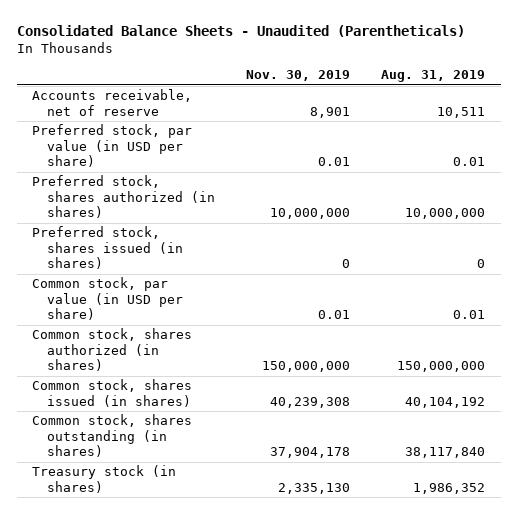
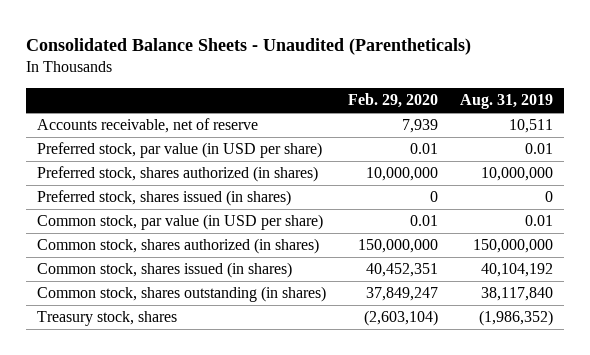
- | Nov. 30, 2019 | Aug. 31, 2019
+ | Feb. 29, 2020 | Aug. 31, 2019
- Treasury stock (in shares) | 2,335,130 | 1,986,352
+ Treasury stock, shares | (2,603,104) | (1,986,352)

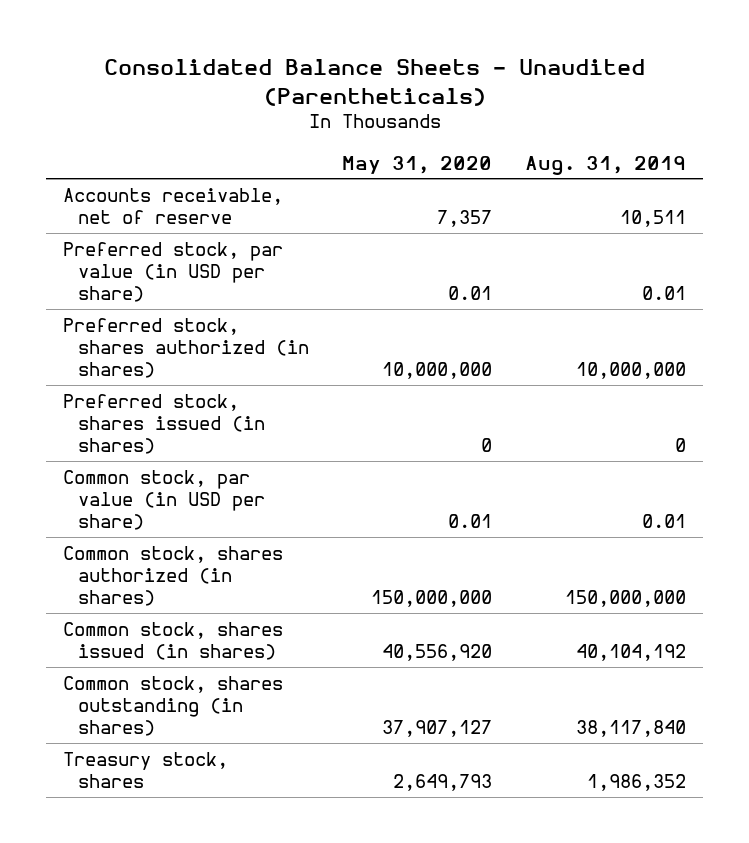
- | Feb. 29, 2020 | Aug. 31, 2019
+ | May 31, 2020 | Aug. 31, 2019
- Treasury stock, shares | (2,603,104) | (1,986,352)
+ Treasury stock, shares | 2,649,793 | 1,986,352

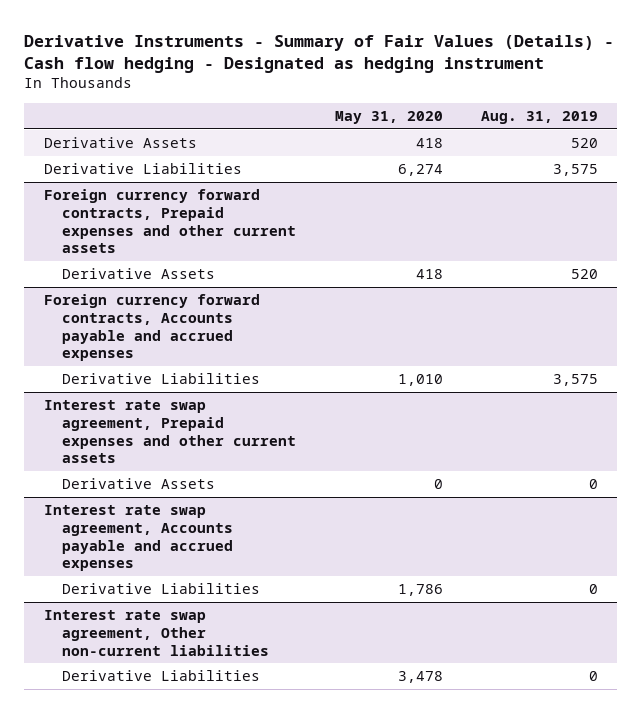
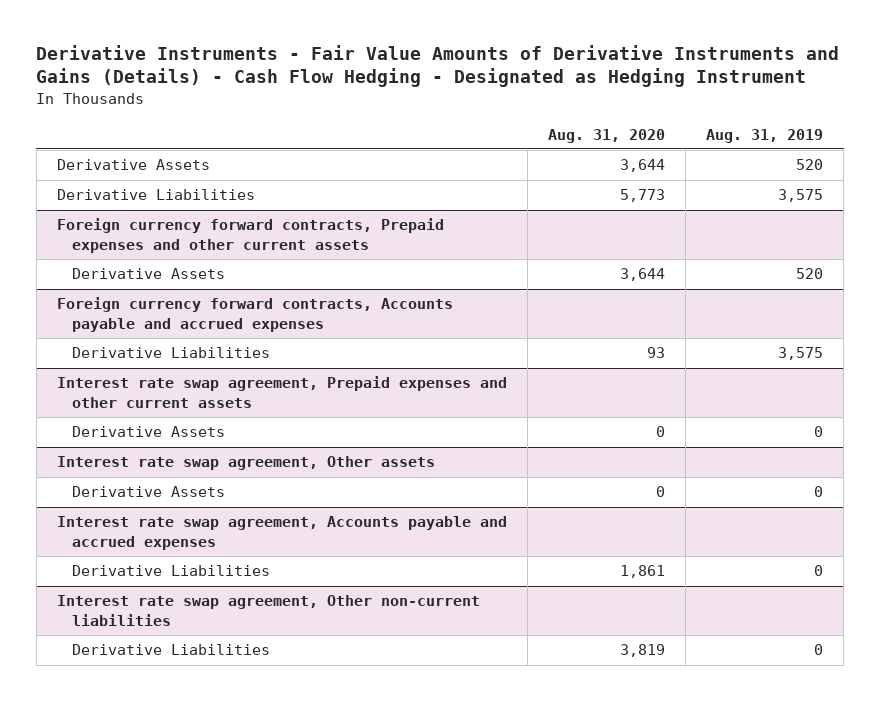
- Derivative Instruments - Summary of Fair Values (Details) - Cash flow hedging - Designated as hedging instrument
+ Derivative Instruments - Fair Value Amounts of Derivative Instruments and Gains (Details) - Cash Flow Hedging - Designated as Hedging Instrument
- | May 31, 2020 | Aug. 31, 2019
+ | Aug. 31, 2020 | Aug. 31, 2019
+ Interest rate swap agreement, Other assets
+ Derivative Assets | 0 | 0

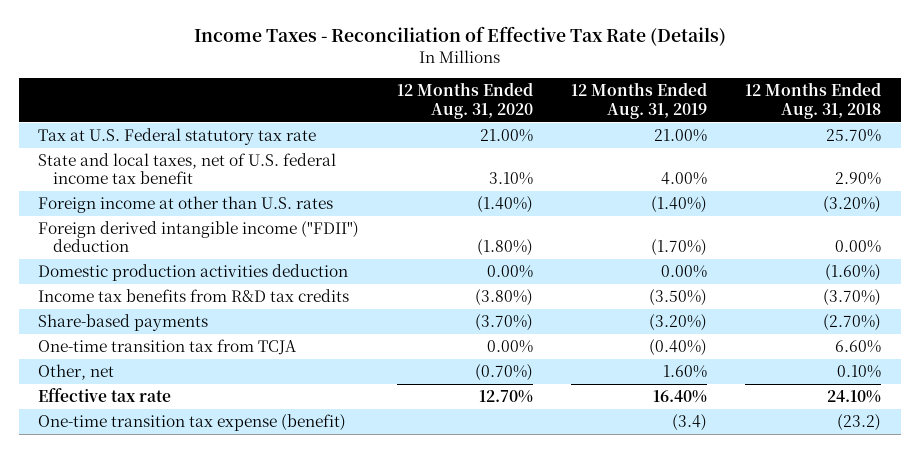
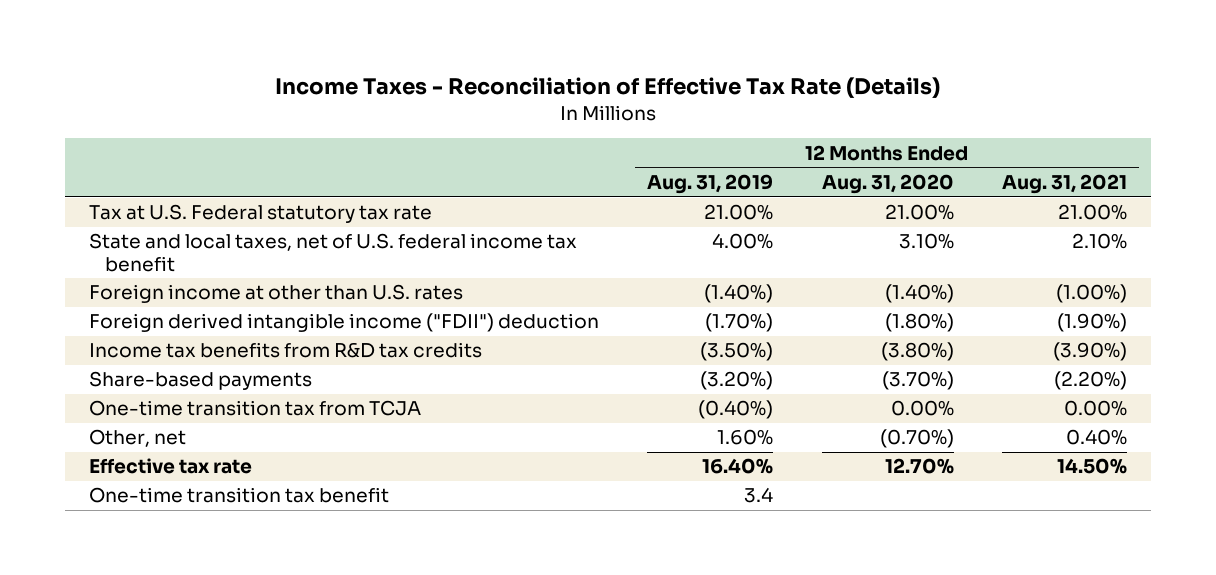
- | 12 Months Ended Aug. 31, 2020 | 12 Months Ended Aug. 31, 2019 | 12 Months Ended Aug. 31, 2018
+ | 12 Months Ended Aug. 31, 2019 | 12 Months Ended Aug. 31, 2020 | 12 Months Ended Aug. 31, 2021
- Domestic production activities deduction | 0.00% | 0.00% | (1.60%)
- One-time transition tax expense (benefit) | | (3.4) | (23.2)
+ One-time transition tax benefit | 3.4 | |

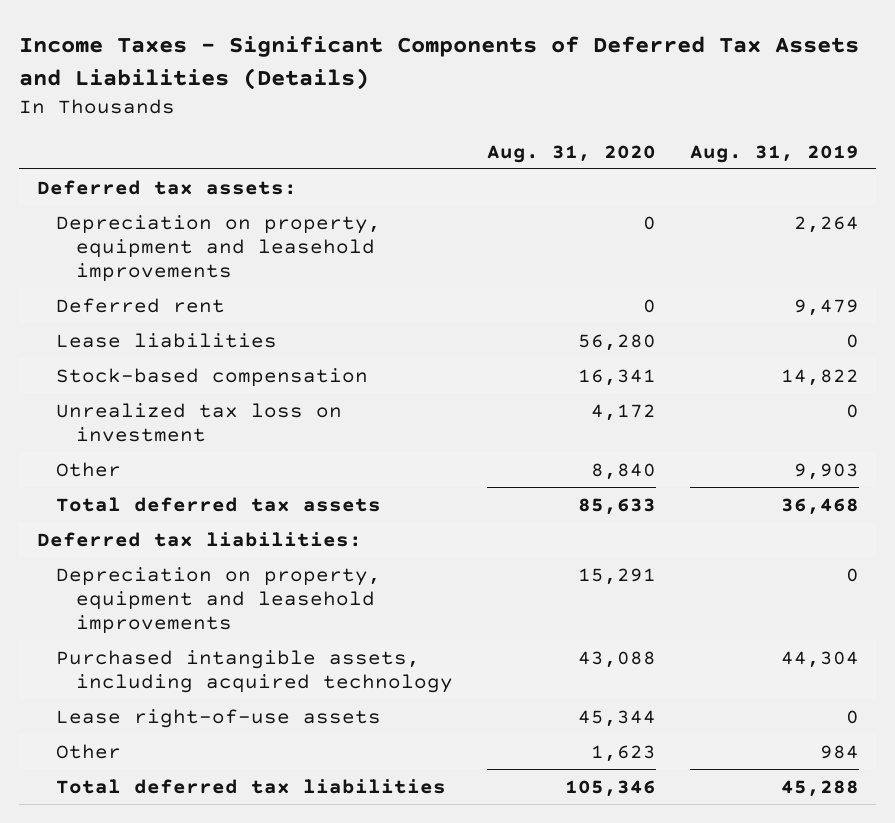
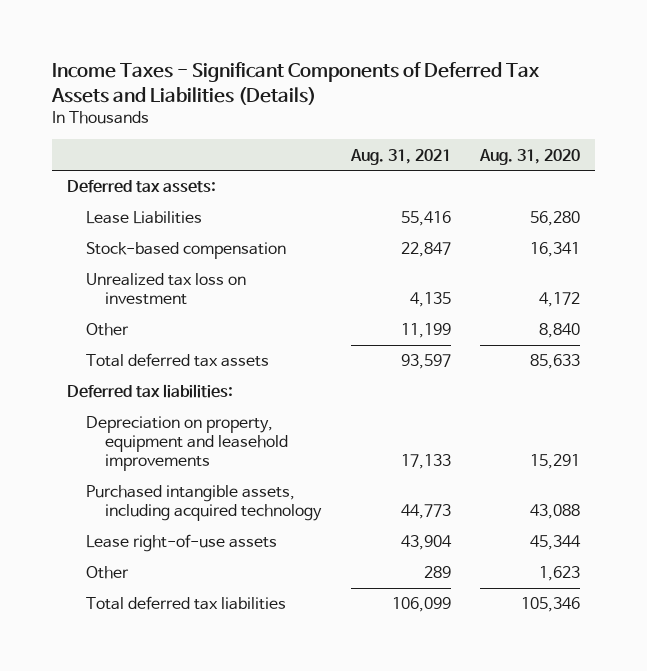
- | Aug. 31, 2020 | Aug. 31, 2019
+ | Aug. 31, 2021 | Aug. 31, 2020
- Depreciation on property, equipment and leasehold improvements | 0 | 2,264
- Deferred rent | 0 | 9,479
- Lease liabilities | 56,280 | 0
+ Lease Liabilities | 55,416 | 56,280

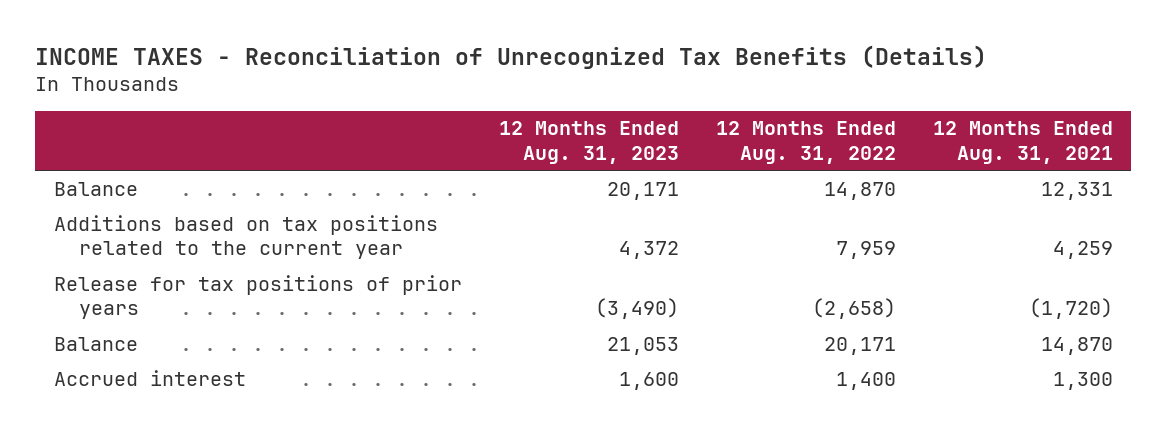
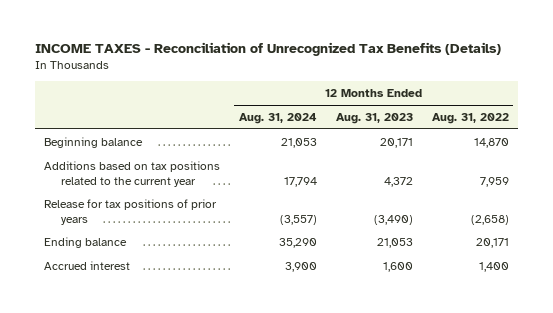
- | 12 Months Ended Aug. 31, 2023 | 12 Months Ended Aug. 31, 2022 | 12 Months Ended Aug. 31, 2021
+ | 12 Months Ended Aug. 31, 2024 | 12 Months Ended Aug. 31, 2023 | 12 Months Ended Aug. 31, 2022
- Balance | 20,171 | 14,870 | 12,331
+ Beginning balance | 21,053 | 20,171 | 14,870
- Balance | 21,053 | 20,171 | 14,870
+ Ending balance | 35,290 | 21,053 | 20,171

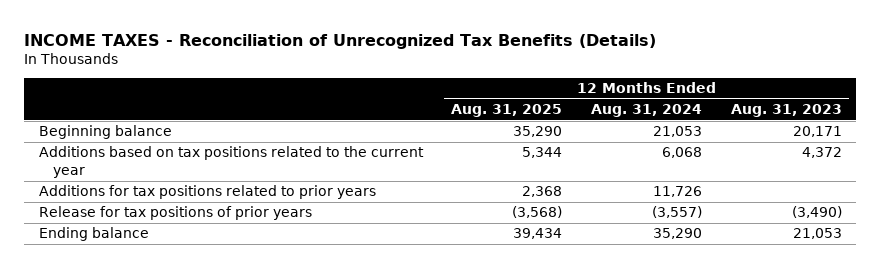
- | 12 Months Ended Aug. 31, 2024 | 12 Months Ended Aug. 31, 2023 | 12 Months Ended Aug. 31, 2022
+ | 12 Months Ended Aug. 31, 2025 | 12 Months Ended Aug. 31, 2024 | 12 Months Ended Aug. 31, 2023
- Additions based on tax positions related to the current year | 17,794 | 4,372 | 7,959
+ Additions based on tax positions related to the current year | 5,344 | 6,068 | 4,372
+ Additions for tax positions related to prior years | 2,368 | 11,726 |
- Accrued interest | 3,900 | 1,600 | 1,400

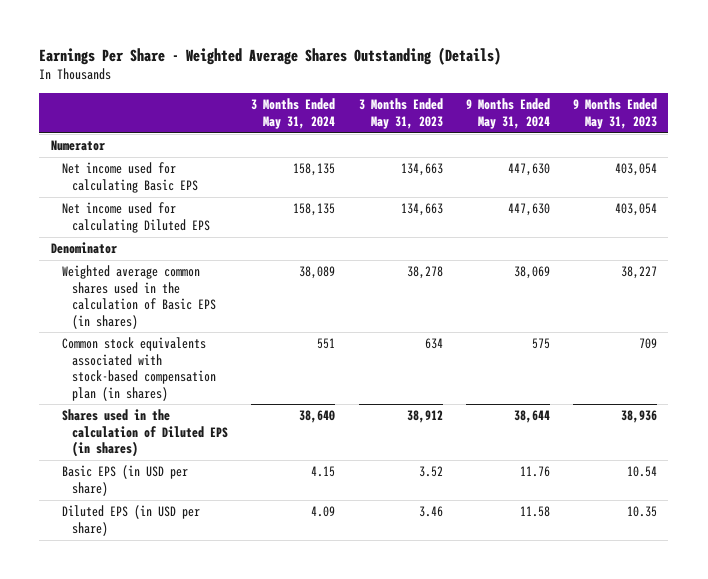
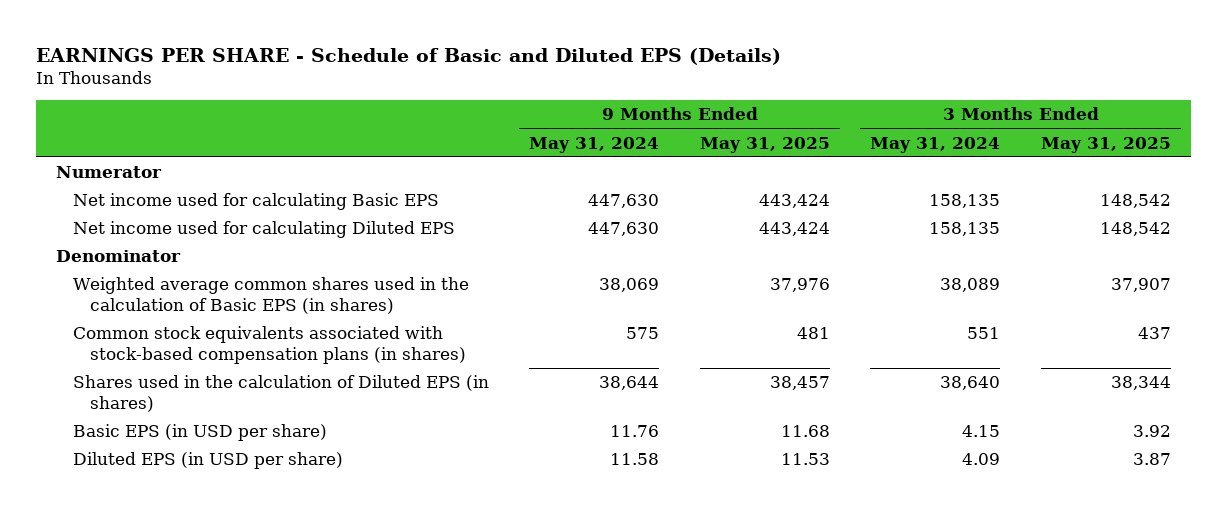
- Earnings Per Share - Weighted Average Shares Outstanding (Details)
+ EARNINGS PER SHARE - Schedule of Basic and Diluted EPS (Details)
- | 3 Months Ended May 31, 2024 | 3 Months Ended May 31, 2023 | 9 Months Ended May 31, 2024 | 9 Months Ended May 31, 2023
+ | 9 Months Ended May 31, 2024 | 9 Months Ended May 31, 2025 | 3 Months Ended May 31, 2024 | 3 Months Ended May 31, 2025
- Common stock equivalents associated with stock-based compensation plan (in shares) | 551 | 634 | 575 | 709
+ Common stock equivalents associated with stock-based compensation plans (in shares) | 575 | 481 | 551 | 437

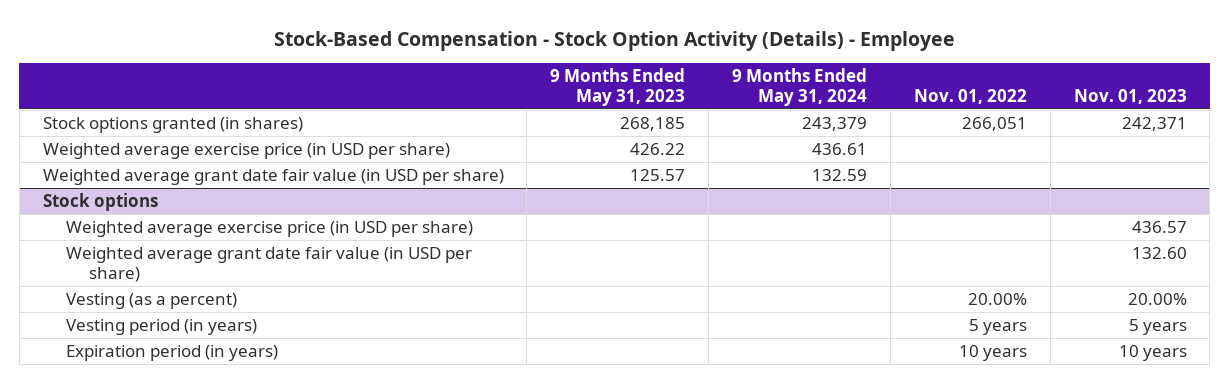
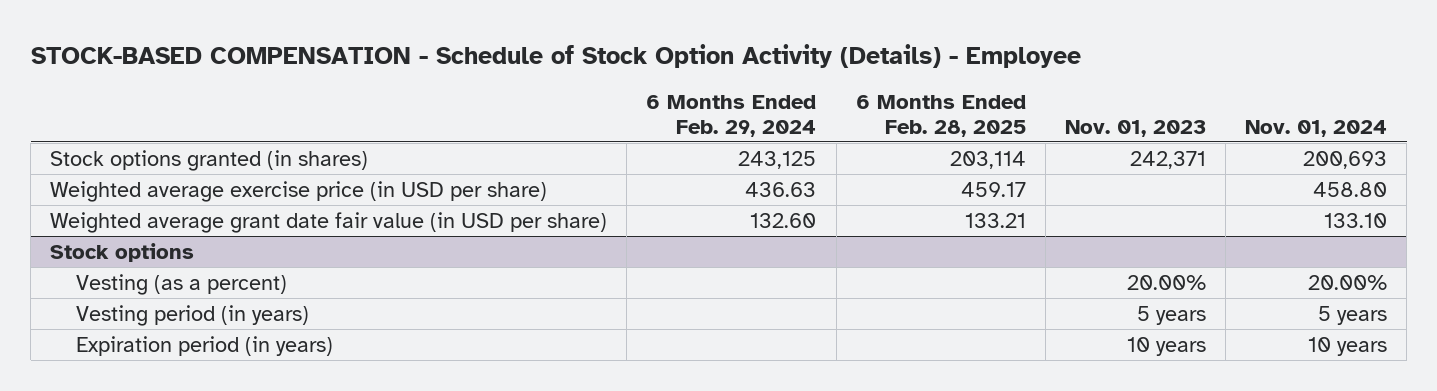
- Stock-Based Compensation - Stock Option Activity (Details) - Employee
+ STOCK-BASED COMPENSATION - Schedule of Stock Option Activity (Details) - Employee
- | 9 Months Ended May 31, 2023 | 9 Months Ended May 31, 2024 | Nov. 01, 2022 | Nov. 01, 2023
+ | 6 Months Ended Feb. 29, 2024 | 6 Months Ended Feb. 28, 2025 | Nov. 01, 2023 | Nov. 01, 2024
@ Stock options
- Weighted average exercise price (in USD per share) | | | | 436.57
- Weighted average grant date fair value (in USD per share) | | | | 132.60

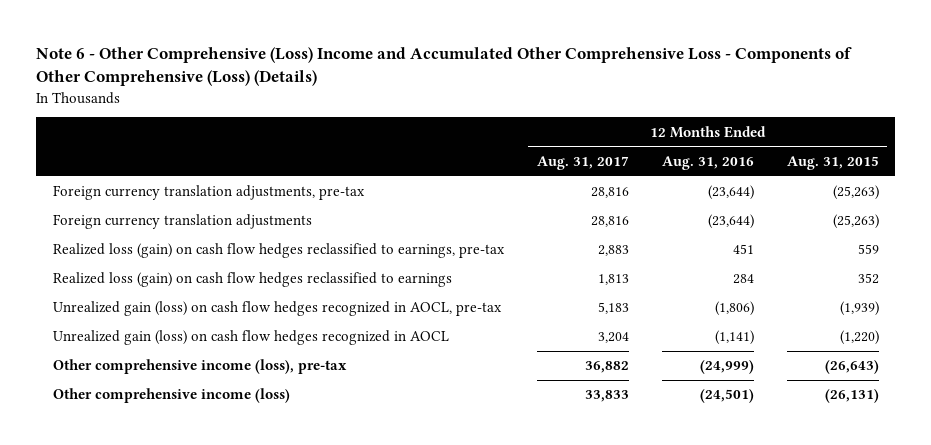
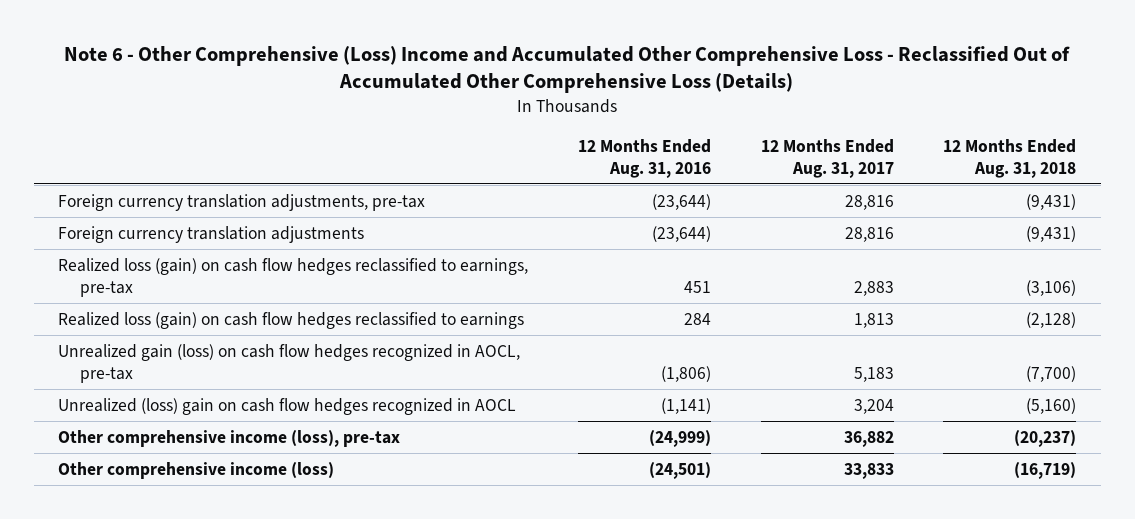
- Note 6 - Other Comprehensive (Loss) Income and Accumulated Other Comprehensive Loss - Components of Other Comprehensive (Loss) (Details)
+ Note 6 - Other Comprehensive (Loss) Income and Accumulated Other Comprehensive Loss - Reclassified Out of Accumulated Other Comprehensive Loss (Details)
- | 12 Months Ended Aug. 31, 2017 | 12 Months Ended Aug. 31, 2016 | 12 Months Ended Aug. 31, 2015
+ | 12 Months Ended Aug. 31, 2016 | 12 Months Ended Aug. 31, 2017 | 12 Months Ended Aug. 31, 2018
- Unrealized gain (loss) on cash flow hedges recognized in AOCL | 3,204 | (1,141) | (1,220)
+ Unrealized (loss) gain on cash flow hedges recognized in AOCL | (1,141) | 3,204 | (5,160)

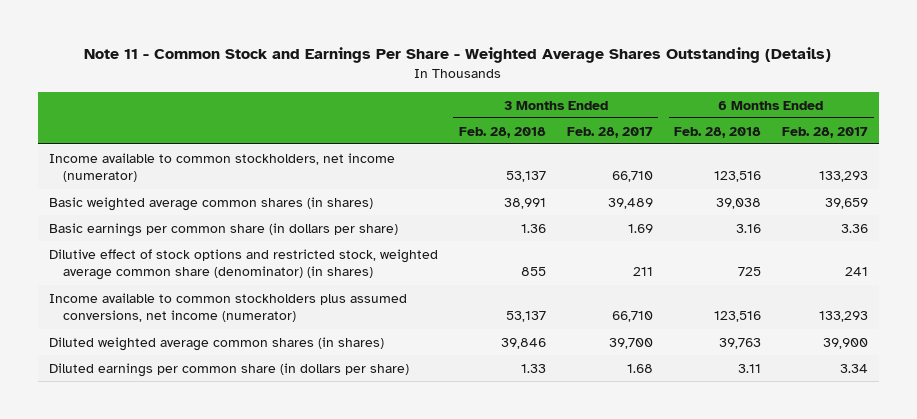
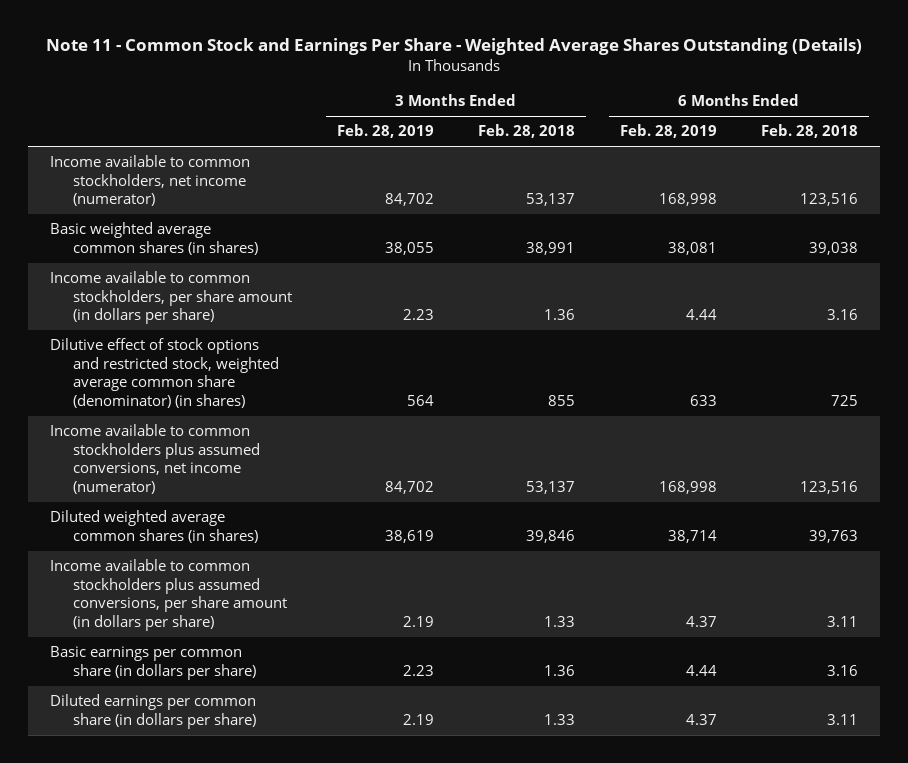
- | 3 Months Ended Feb. 28, 2018 | 3 Months Ended Feb. 28, 2017 | 6 Months Ended Feb. 28, 2018 | 6 Months Ended Feb. 28, 2017
+ | 3 Months Ended Feb. 28, 2019 | 3 Months Ended Feb. 28, 2018 | 6 Months Ended Feb. 28, 2019 | 6 Months Ended Feb. 28, 2018
+ Income available to common stockholders, per share amount (in dollars per share) | 2.23 | 1.36 | 4.44 | 3.16
+ Income available to common stockholders plus assumed conversions, per share amount (in dollars per share) | 2.19 | 1.33 | 4.37 | 3.11
moved down: Basic earnings per common share (in dollars per share) | 2.23 | 1.36 | 4.44 | 3.16

